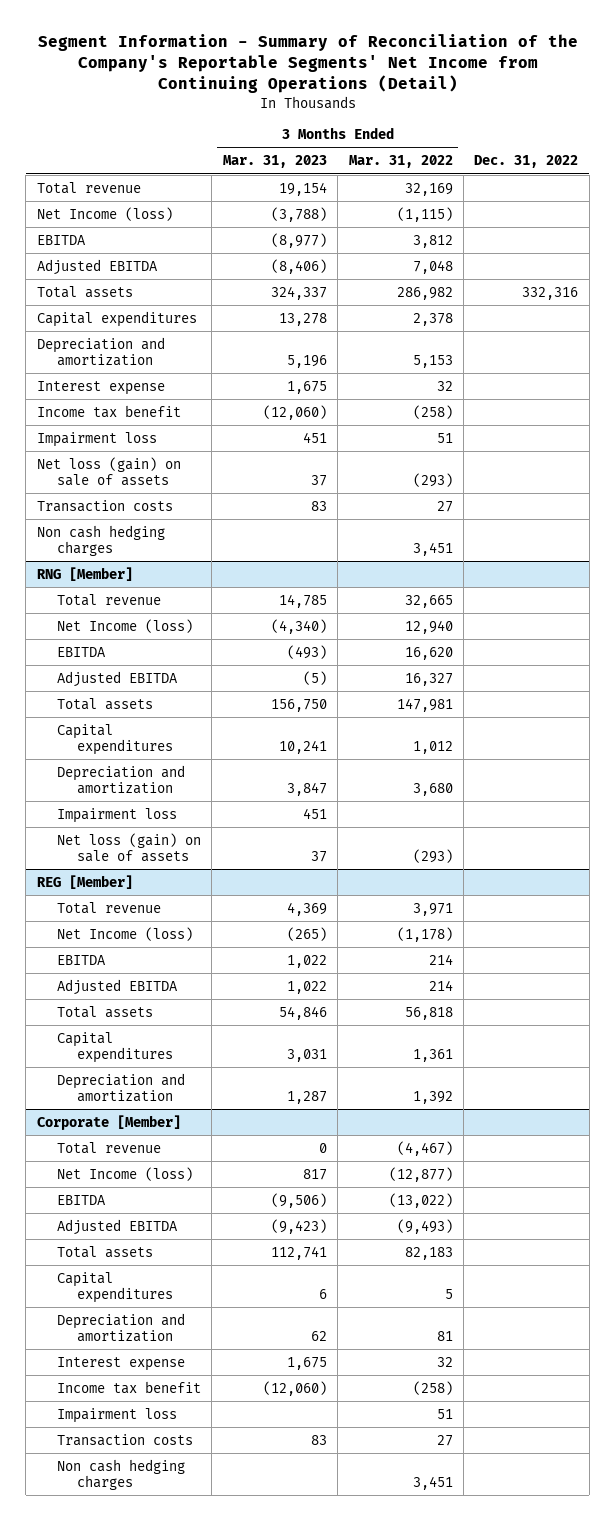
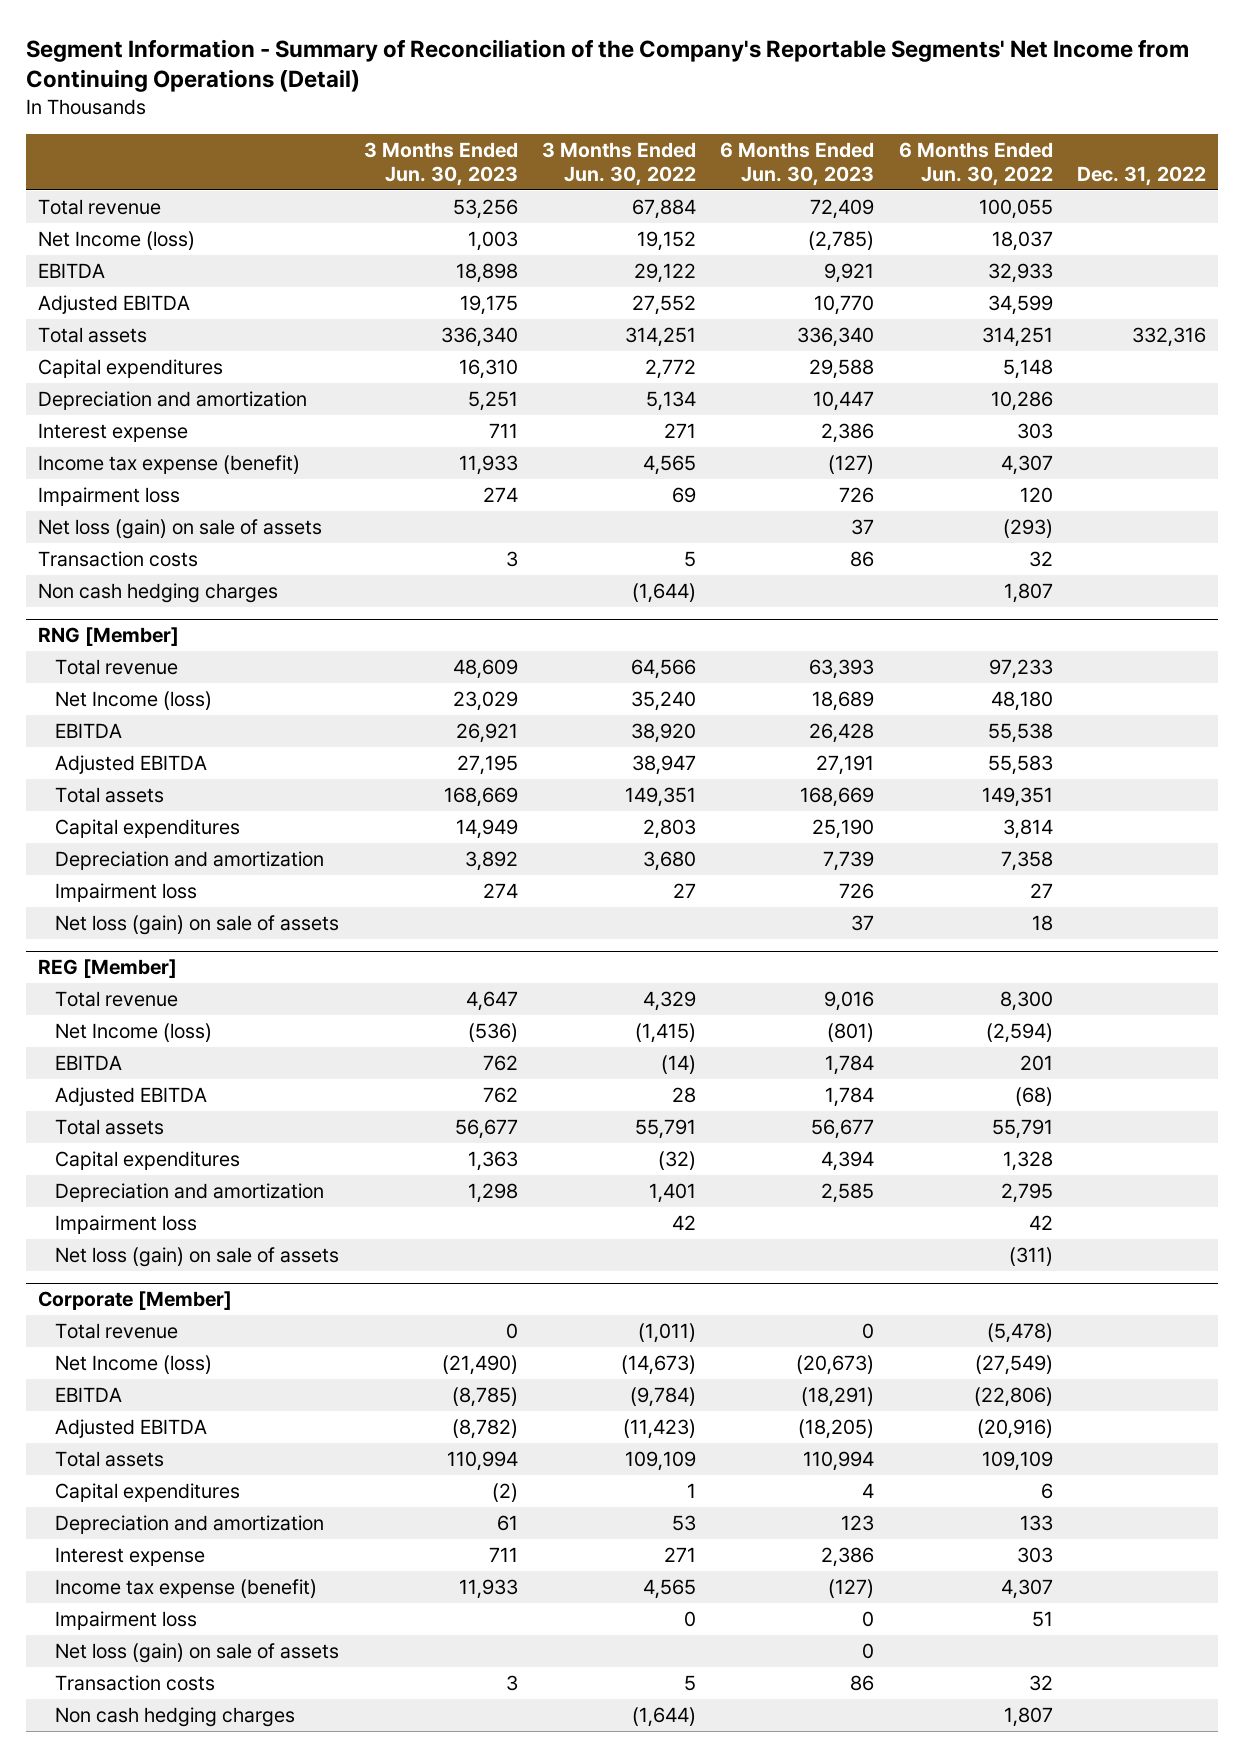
- | 3 Months Ended Mar. 31, 2023 | 3 Months Ended Mar. 31, 2022 | Dec. 31, 2022
+ | 3 Months Ended Jun. 30, 2023 | 3 Months Ended Jun. 30, 2022 | 6 Months Ended Jun. 30, 2023 | 6 Months Ended Jun. 30, 2022 | Dec. 31, 2022
- Income tax benefit | (12,060) | (258) |
+ Income tax expense (benefit) | 11,933 | 4,565 | (127) | 4,307 |
@ REG [Member]
+ Impairment loss | | 42 | | 42 |
+ Net loss (gain) on sale of assets | | | | (311) |
@ Corporate [Member]
- Income tax benefit | (12,060) | (258) |
+ Income tax expense (benefit) | 11,933 | 4,565 | (127) | 4,307 |
+ Net loss (gain) on sale of assets | | | 0 | |

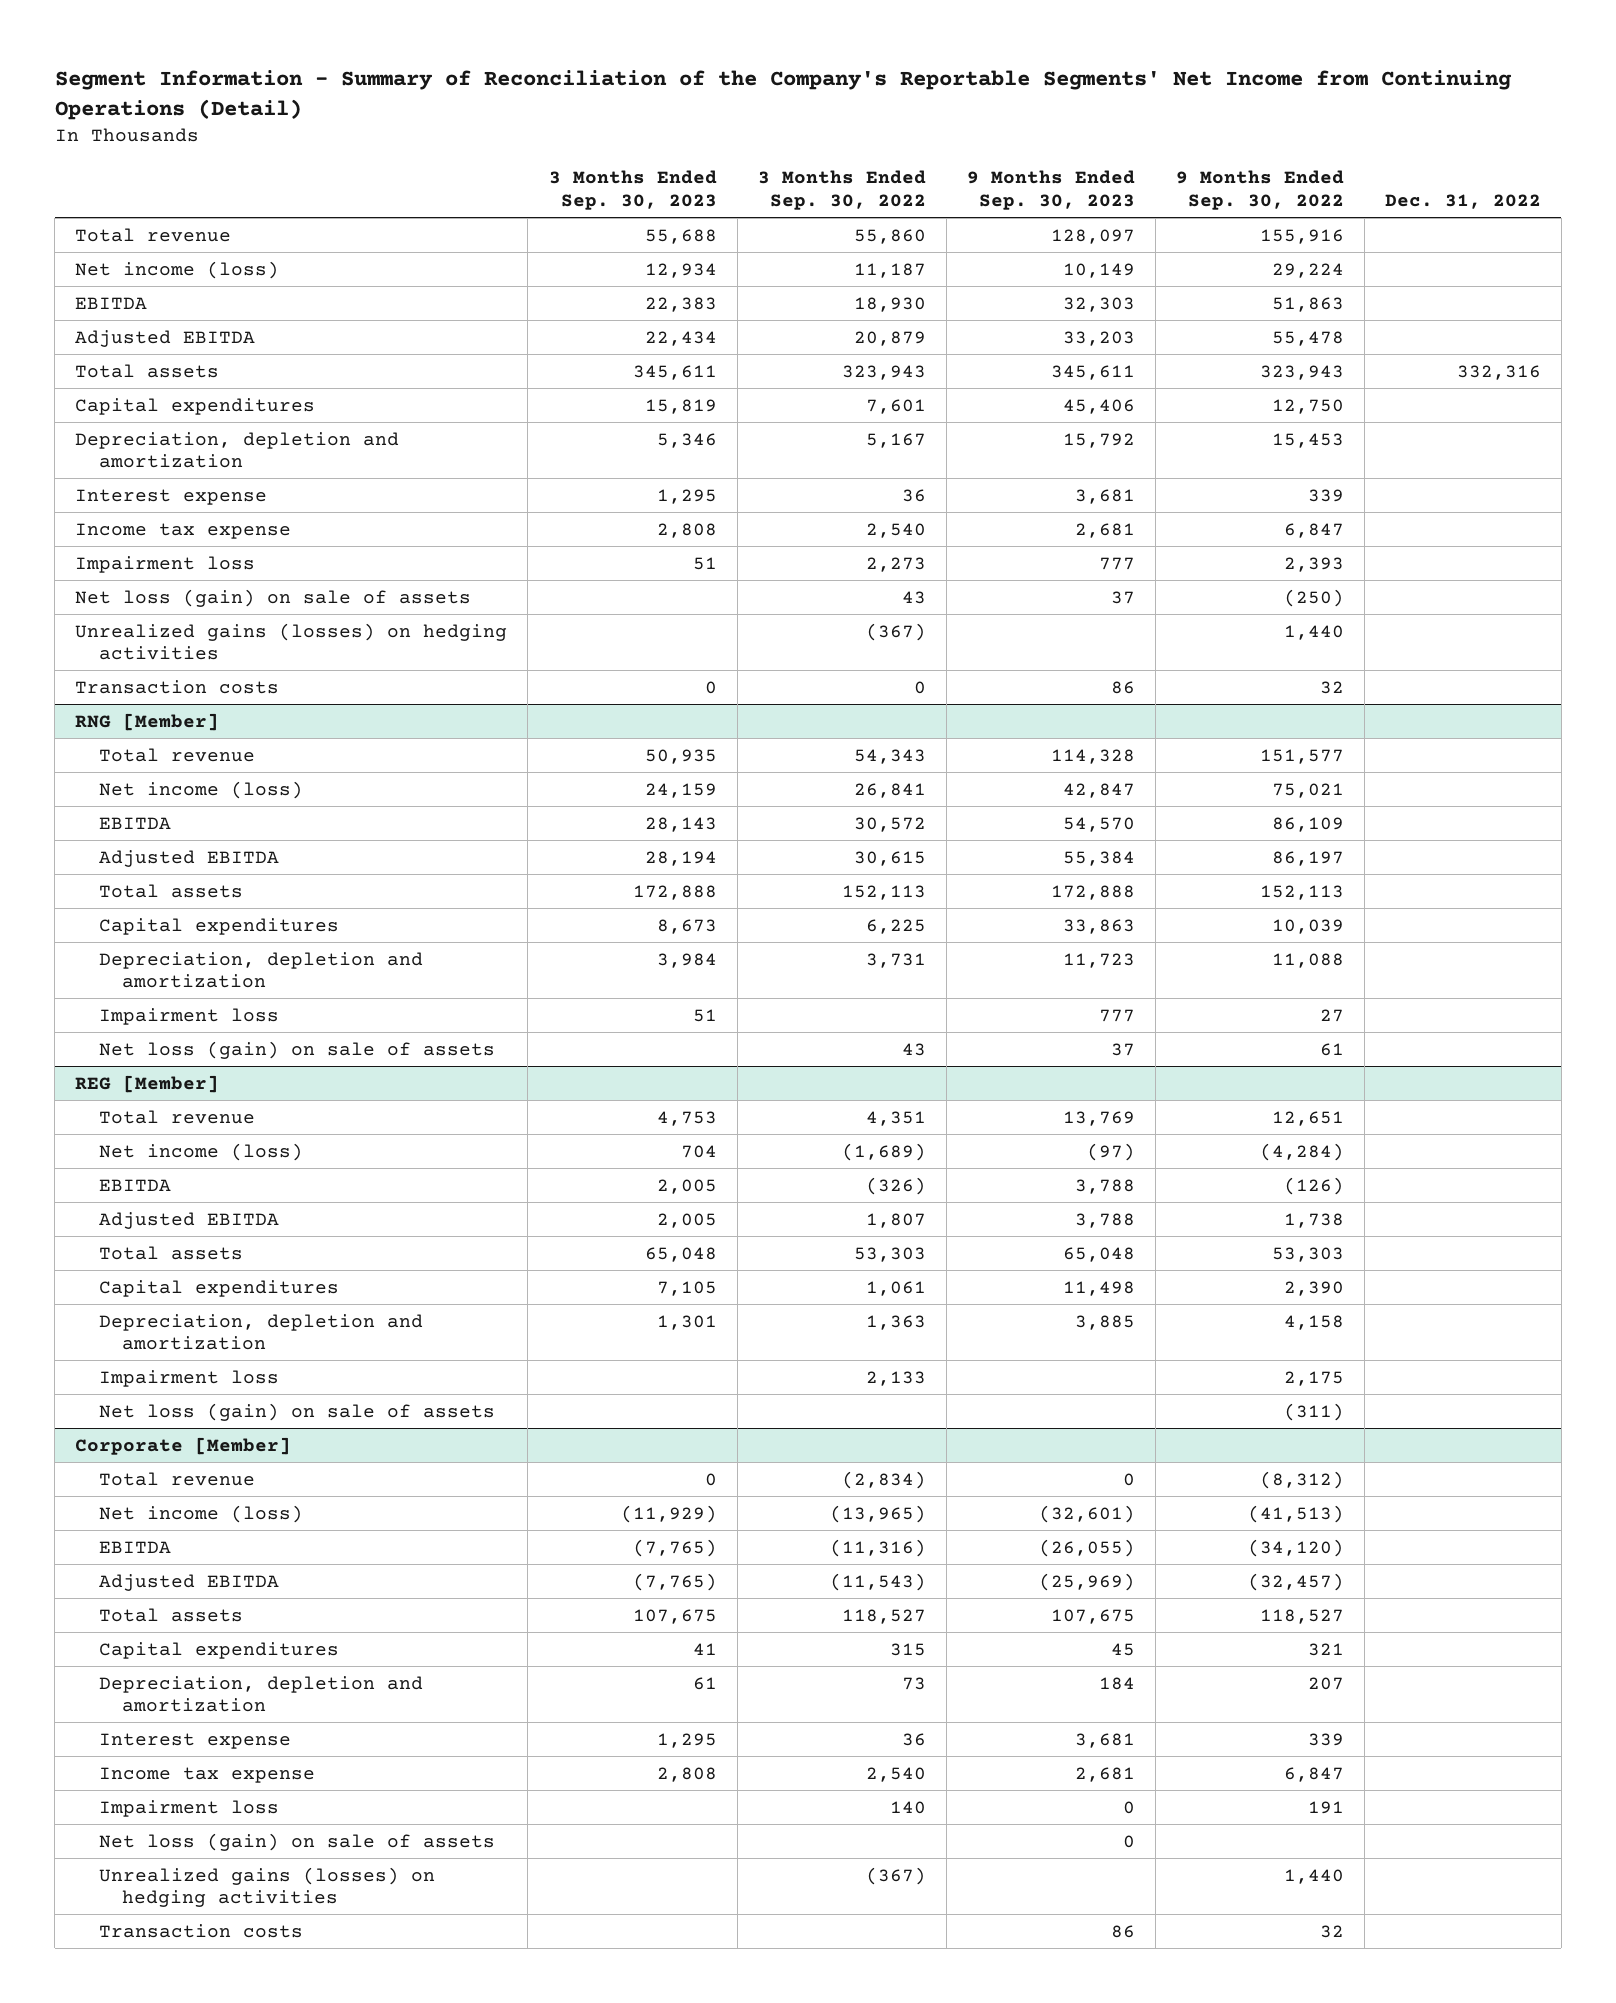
- | 3 Months Ended Jun. 30, 2023 | 3 Months Ended Jun. 30, 2022 | 6 Months Ended Jun. 30, 2023 | 6 Months Ended Jun. 30, 2022 | Dec. 31, 2022
+ | 3 Months Ended Sep. 30, 2023 | 3 Months Ended Sep. 30, 2022 | 9 Months Ended Sep. 30, 2023 | 9 Months Ended Sep. 30, 2022 | Dec. 31, 2022
- Net Income (loss) | 1,003 | 19,152 | (2,785) | 18,037 |
+ Net income (loss) | 12,934 | 11,187 | 10,149 | 29,224 |
- Depreciation and amortization | 5,251 | 5,134 | 10,447 | 10,286 |
+ Depreciation, depletion and amortization | 5,346 | 5,167 | 15,792 | 15,453 |
- Income tax expense (benefit) | 11,933 | 4,565 | (127) | 4,307 |
+ Income tax expense | 2,808 | 2,540 | 2,681 | 6,847 |
+ Unrealized gains (losses) on hedging activities | | (367) | | 1,440 |
- Non cash hedging charges | | (1,644) | | 1,807 |
@ RNG [Member]
- Net Income (loss) | 23,029 | 35,240 | 18,689 | 48,180 |
+ Net income (loss) | 24,159 | 26,841 | 42,847 | 75,021 |
- Depreciation and amortization | 3,892 | 3,680 | 7,739 | 7,358 |
+ Depreciation, depletion and amortization | 3,984 | 3,731 | 11,723 | 11,088 |
@ REG [Member]
- Net Income (loss) | (536) | (1,415) | (801) | (2,594) |
+ Net income (loss) | 704 | (1,689) | (97) | (4,284) |
- Depreciation and amortization | 1,298 | 1,401 | 2,585 | 2,795 |
+ Depreciation, depletion and amortization | 1,301 | 1,363 | 3,885 | 4,158 |
@ Corporate [Member]
- Net Income (loss) | (21,490) | (14,673) | (20,673) | (27,549) |
+ Net income (loss) | (11,929) | (13,965) | (32,601) | (41,513) |
- Depreciation and amortization | 61 | 53 | 123 | 133 |
+ Depreciation, depletion and amortization | 61 | 73 | 184 | 207 |
- Income tax expense (benefit) | 11,933 | 4,565 | (127) | 4,307 |
+ Income tax expense | 2,808 | 2,540 | 2,681 | 6,847 |
+ Unrealized gains (losses) on hedging activities | | (367) | | 1,440 |
- Non cash hedging charges | | (1,644) | | 1,807 |

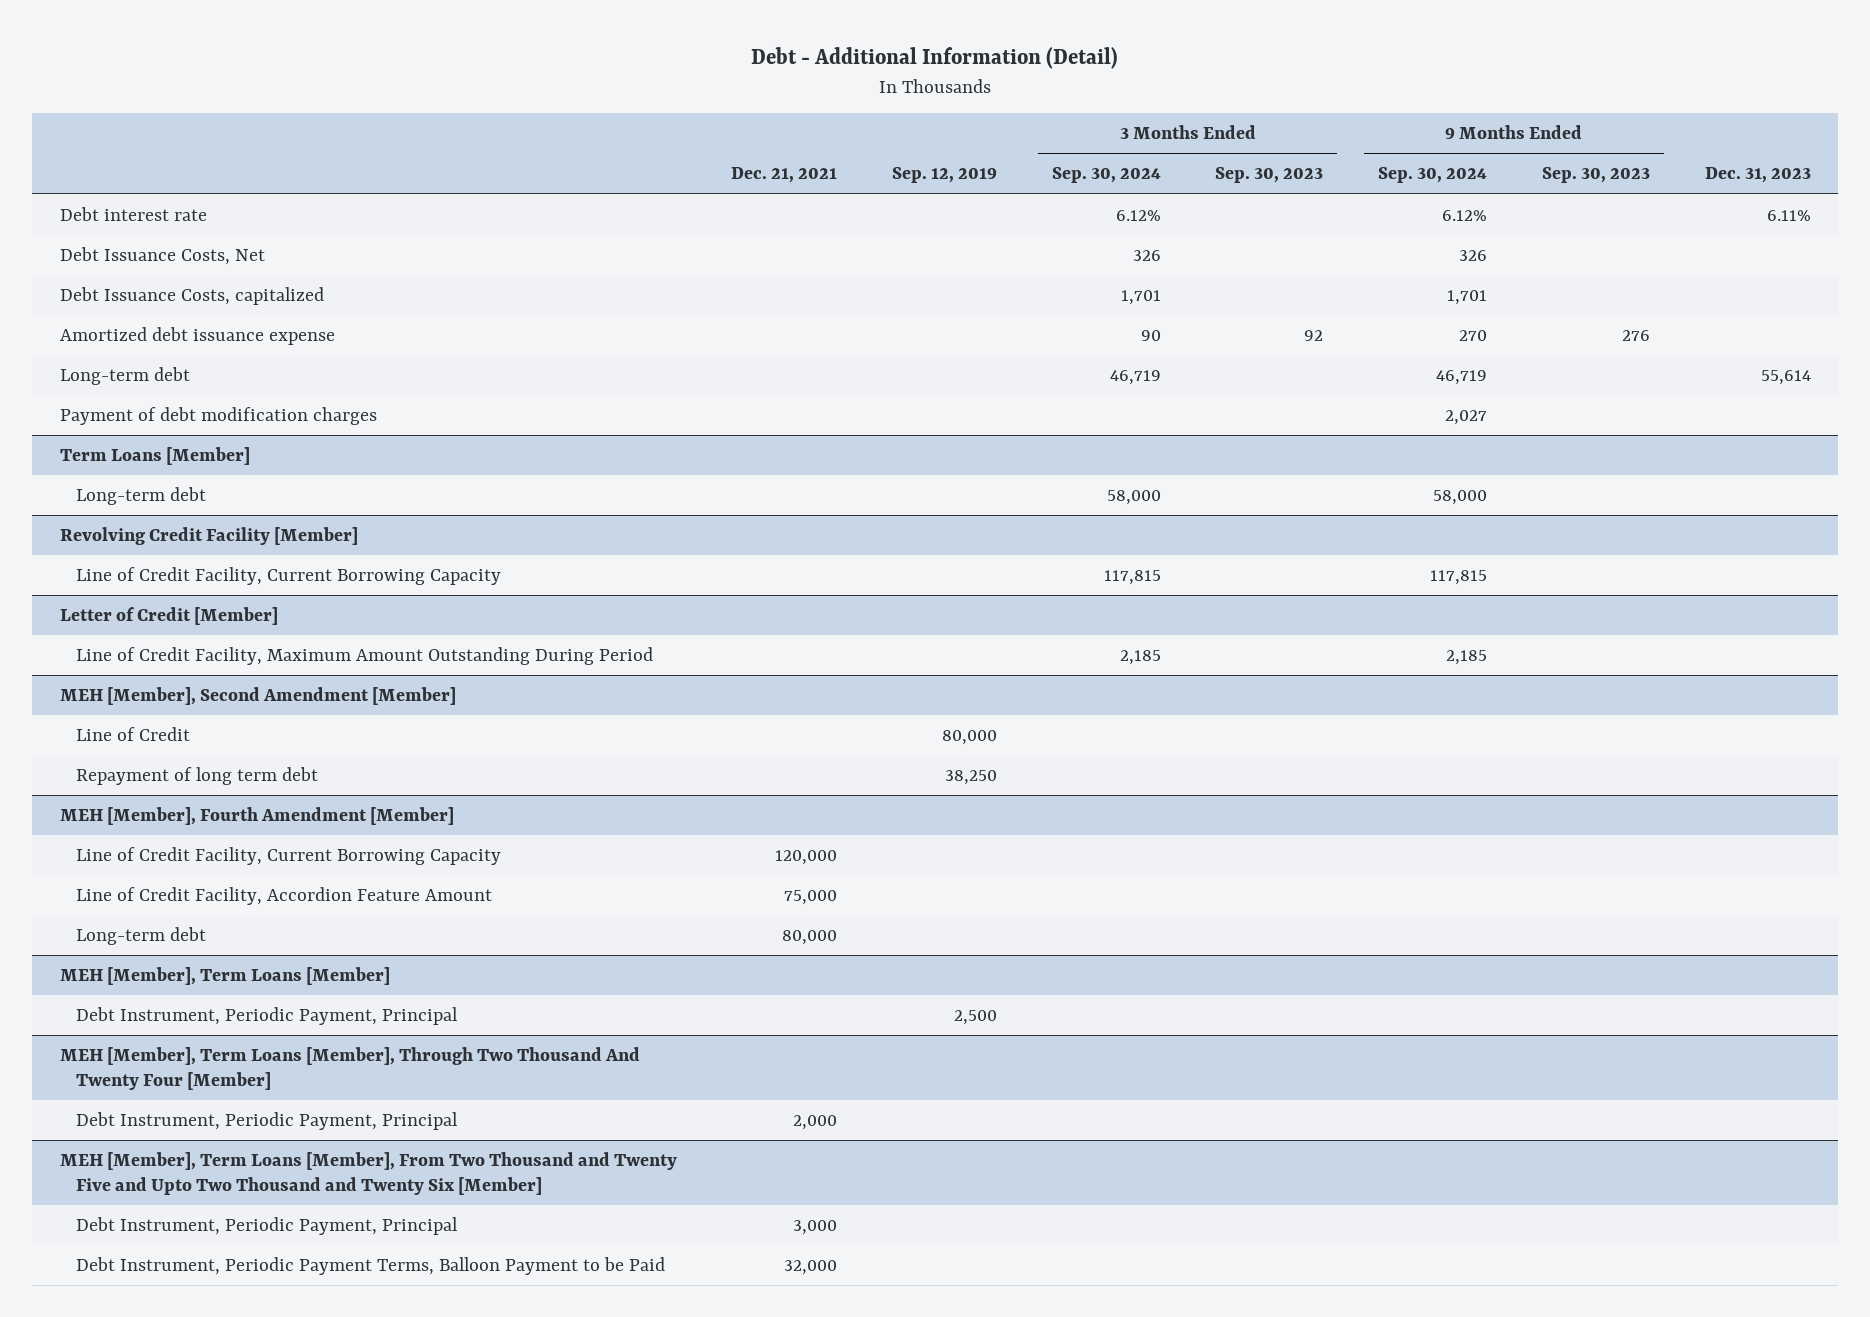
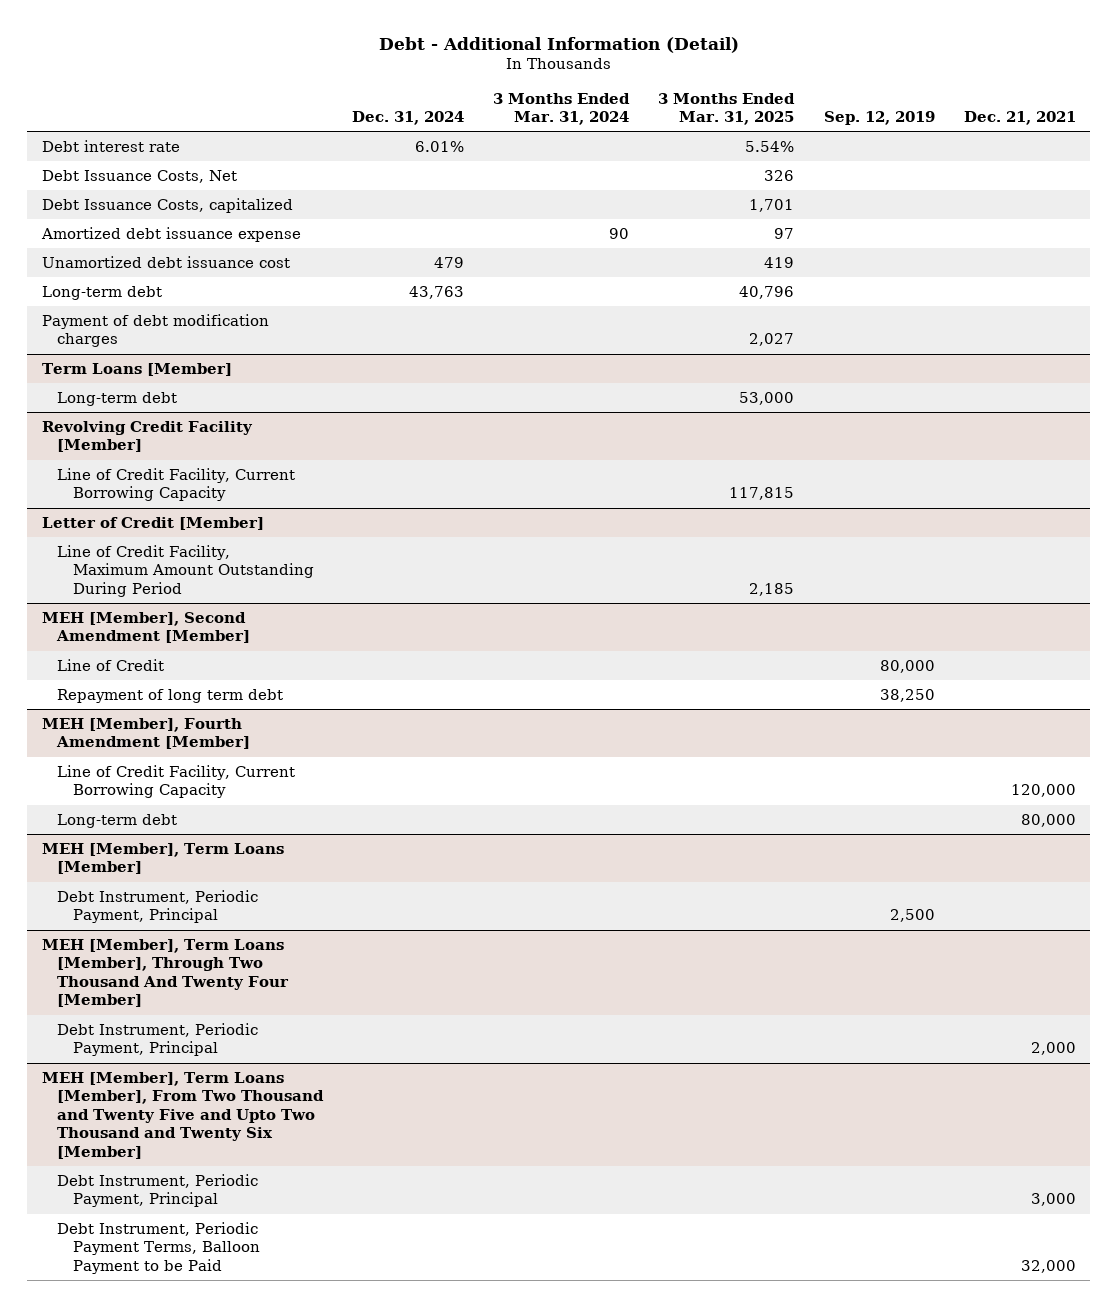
- | Dec. 21, 2021 | Sep. 12, 2019 | 3 Months Ended Sep. 30, 2024 | 3 Months Ended Sep. 30, 2023 | 9 Months Ended Sep. 30, 2024 | 9 Months Ended Sep. 30, 2023 | Dec. 31, 2023
+ | Dec. 31, 2024 | 3 Months Ended Mar. 31, 2024 | 3 Months Ended Mar. 31, 2025 | Sep. 12, 2019 | Dec. 21, 2021
+ Unamortized debt issuance cost | 479 | | 419 | |
@ MEH [Member], Fourth Amendment [Member]
- Line of Credit Facility, Accordion Feature Amount | 75,000 | | | | | |

